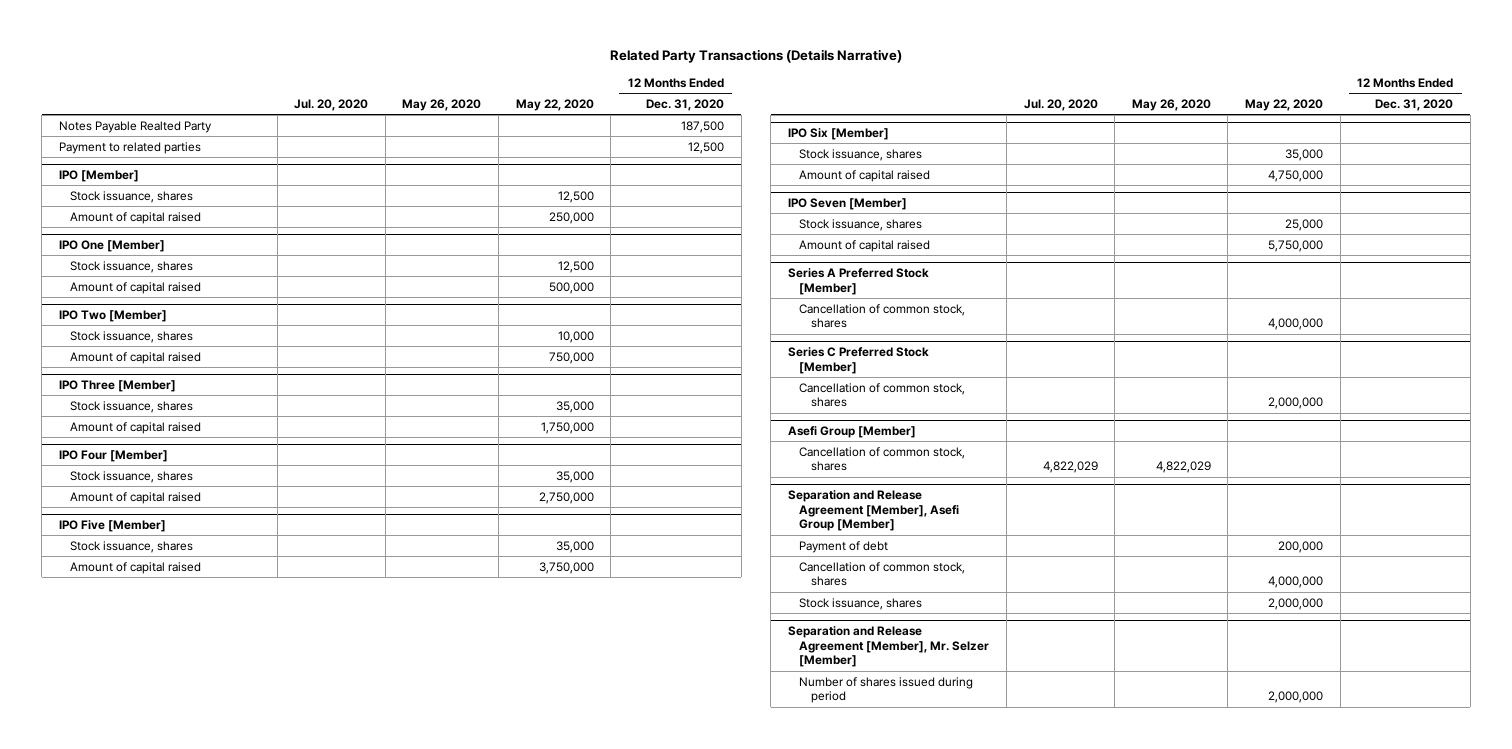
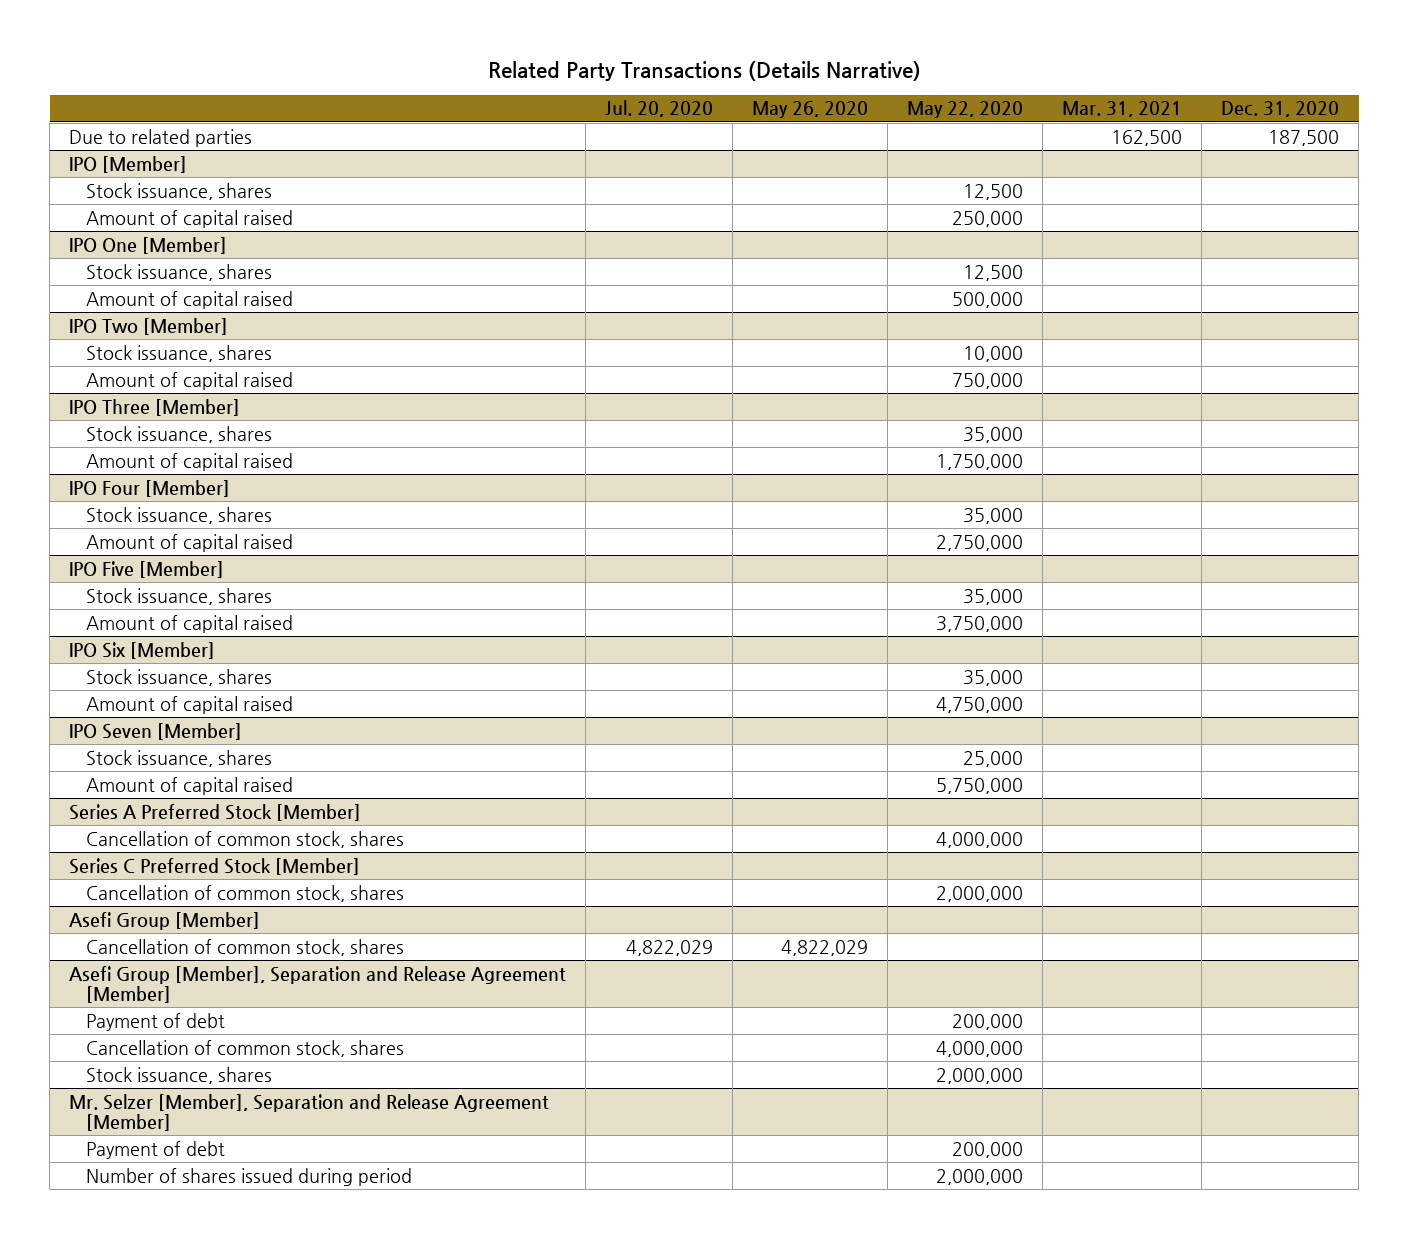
- | Jul. 20, 2020 | May 26, 2020 | May 22, 2020 | 12 Months Ended Dec. 31, 2020
+ | Jul. 20, 2020 | May 26, 2020 | May 22, 2020 | Mar. 31, 2021 | Dec. 31, 2020
- Notes Payable Realted Party | | | | 187,500
- Payment to related parties | | | | 12,500
+ Due to related parties | | | | 162,500 | 187,500
- Separation and Release Agreement [Member], Asefi Group [Member]
+ Asefi Group [Member], Separation and Release Agreement [Member]
- Separation and Release Agreement [Member], Mr. Selzer [Member]
+ Mr. Selzer [Member], Separation and Release Agreement [Member]
+ Payment of debt | | | 200,000 | |

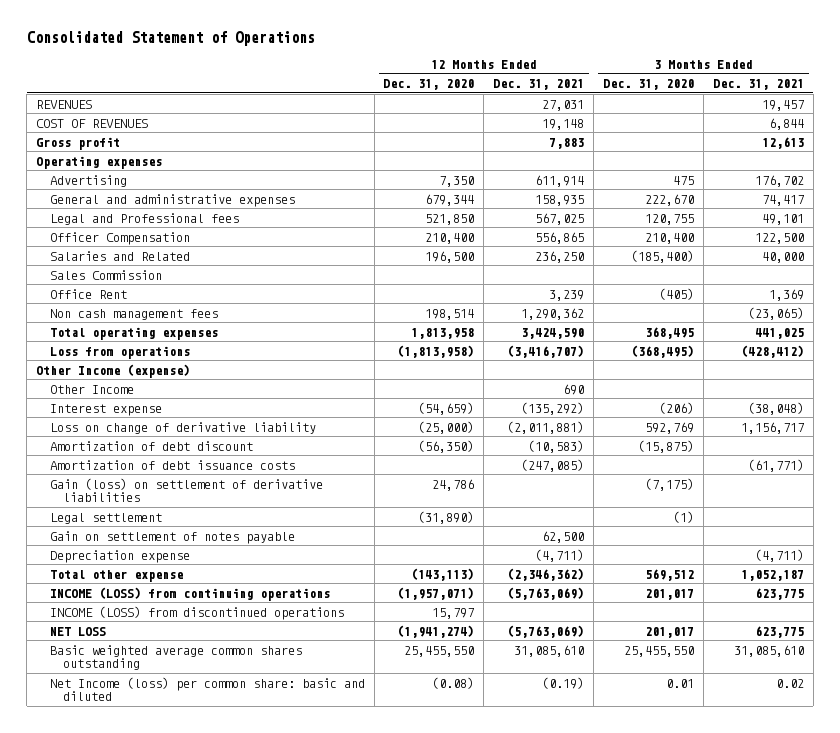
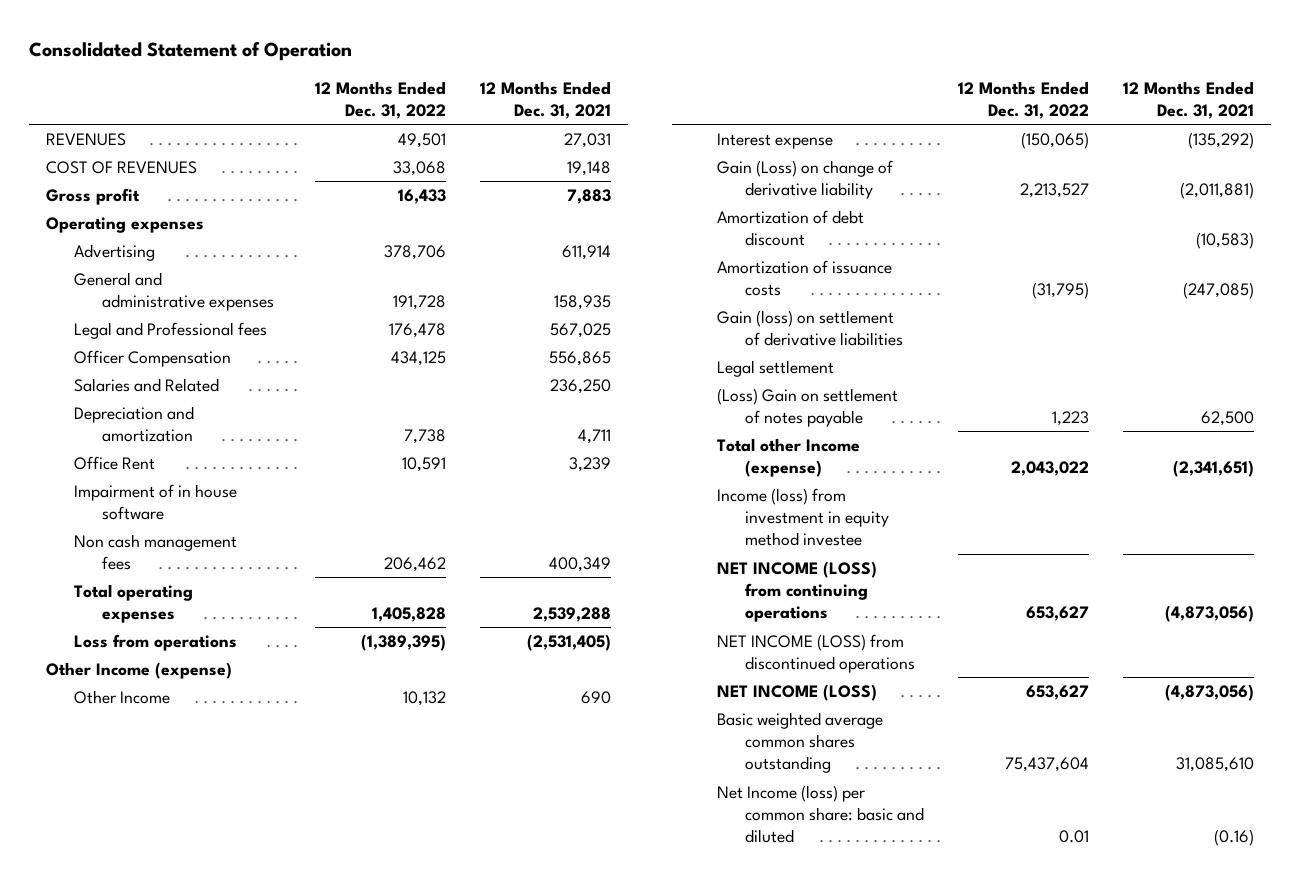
- Consolidated Statement of Operations
+ Consolidated Statement of Operation
- | 12 Months Ended Dec. 31, 2020 | 12 Months Ended Dec. 31, 2021 | 3 Months Ended Dec. 31, 2020 | 3 Months Ended Dec. 31, 2021
+ | 12 Months Ended Dec. 31, 2022 | 12 Months Ended Dec. 31, 2021
- Sales Commission
+ Depreciation and amortization | 7,738 | 4,711
- Non cash management fees | 198,514 | 1,290,362 | | (23,065)
- Total operating expenses | 1,813,958 | 3,424,590 | 368,495 | 441,025
- Loss from operations | (1,813,958) | (3,416,707) | (368,495) | (428,412)
+ Impairment of in house software
+ Non cash management fees | 206,462 | 400,349
+ Total operating expenses | 1,405,828 | 2,539,288
+ Loss from operations | (1,389,395) | (2,531,405)
- Loss on change of derivative liability | (25,000) | (2,011,881) | 592,769 | 1,156,717
+ Gain (Loss) on change of derivative liability | 2,213,527 | (2,011,881)
- Amortization of debt issuance costs | | (247,085) | | (61,771)
+ Amortization of issuance costs | (31,795) | (247,085)
- Gain on settlement of notes payable | | 62,500 | |
- Depreciation expense | | (4,711) | | (4,711)
- Total other expense | (143,113) | (2,346,362) | 569,512 | 1,052,187
- INCOME (LOSS) from continuing operations | (1,957,071) | (5,763,069) | 201,017 | 623,775
- INCOME (LOSS) from discontinued operations | 15,797 | | |
- NET LOSS | (1,941,274) | (5,763,069) | 201,017 | 623,775
+ (Loss) Gain on settlement of notes payable | 1,223 | 62,500
+ Total other Income (expense) | 2,043,022 | (2,341,651)
+ Income (loss) from investment in equity method investee
+ NET INCOME (LOSS) from continuing operations | 653,627 | (4,873,056)
+ NET INCOME (LOSS) from discontinued operations
+ NET INCOME (LOSS) | 653,627 | (4,873,056)
- Net Income (loss) per common share: basic and diluted | (0.08) | (0.19) | 0.01 | 0.02
+ Net Income (loss) per common share: basic and diluted | 0.01 | (0.16)

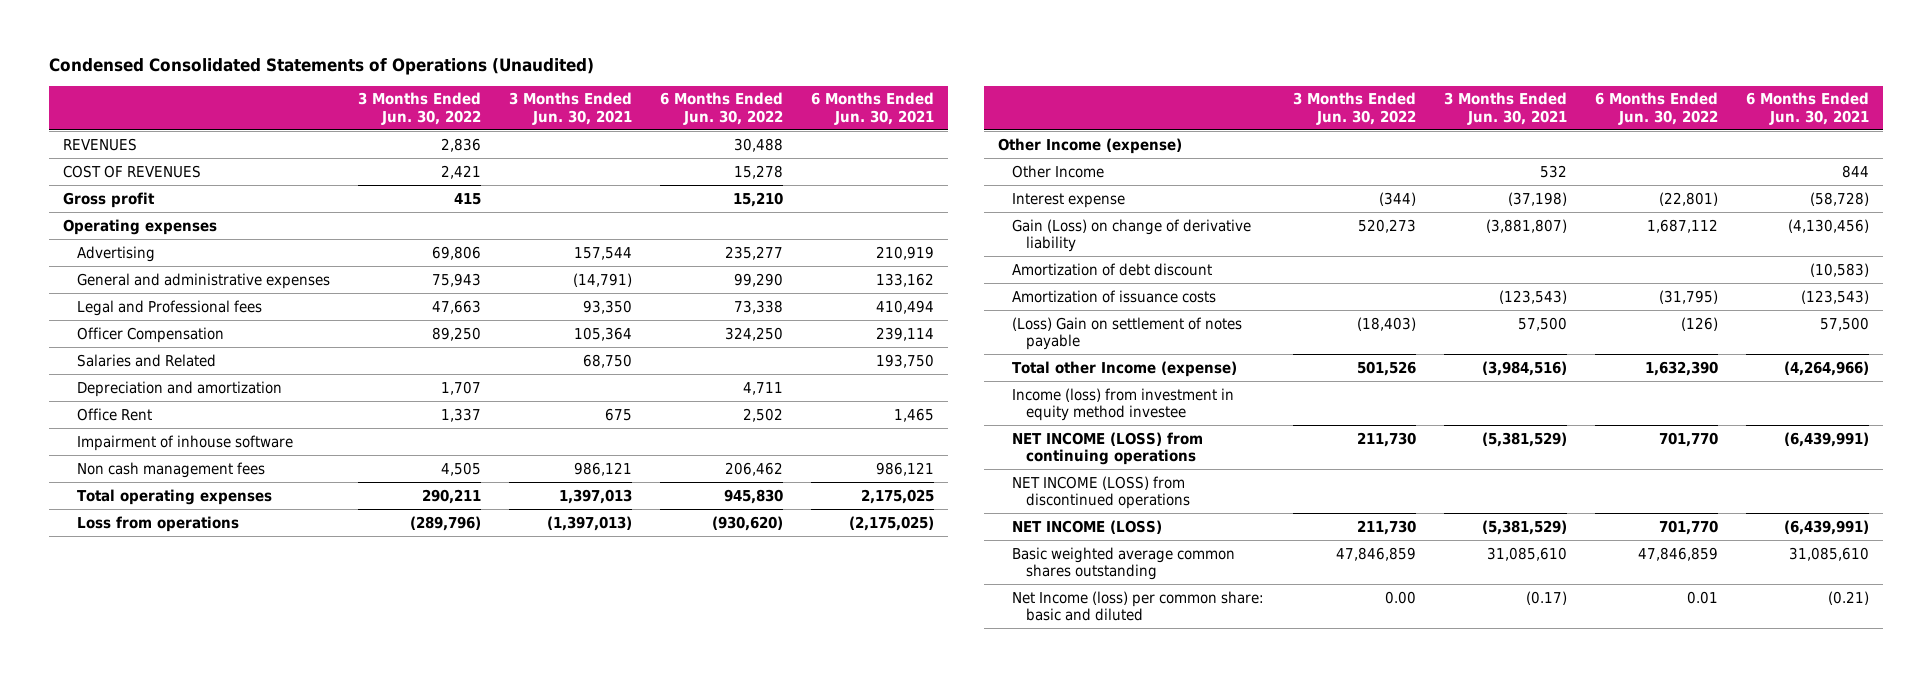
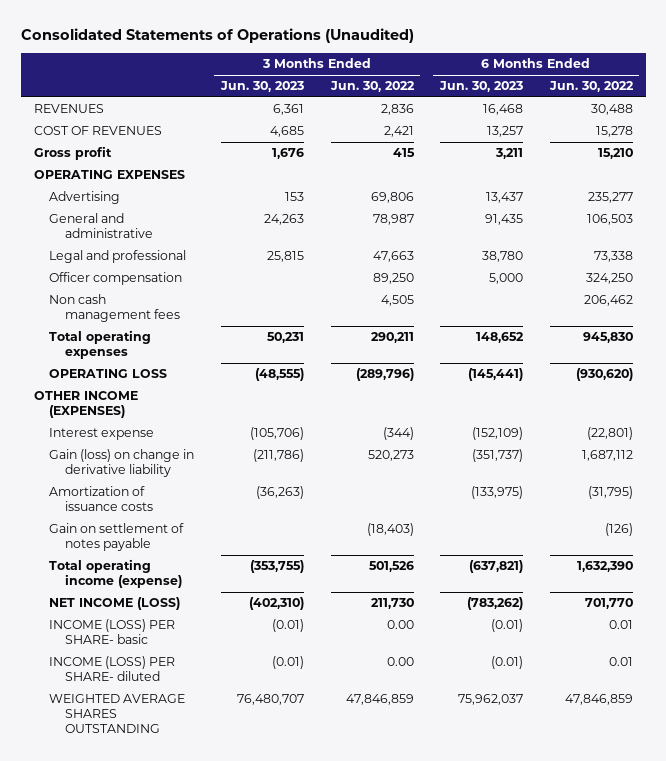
- Condensed Consolidated Statements of Operations (Unaudited)
+ Consolidated Statements of Operations (Unaudited)
- | 3 Months Ended Jun. 30, 2022 | 3 Months Ended Jun. 30, 2021 | 6 Months Ended Jun. 30, 2022 | 6 Months Ended Jun. 30, 2021
+ | 3 Months Ended Jun. 30, 2023 | 3 Months Ended Jun. 30, 2022 | 6 Months Ended Jun. 30, 2023 | 6 Months Ended Jun. 30, 2022
- Operating expenses
+ OPERATING EXPENSES
- General and administrative expenses | 75,943 | (14,791) | 99,290 | 133,162
- Legal and Professional fees | 47,663 | 93,350 | 73,338 | 410,494
- Officer Compensation | 89,250 | 105,364 | 324,250 | 239,114
- Salaries and Related | | 68,750 | | 193,750
- Depreciation and amortization | 1,707 | | 4,711 |
- Office Rent | 1,337 | 675 | 2,502 | 1,465
- Impairment of inhouse software
+ General and administrative | 24,263 | 78,987 | 91,435 | 106,503
+ Legal and professional | 25,815 | 47,663 | 38,780 | 73,338
+ Officer compensation | | 89,250 | 5,000 | 324,250
- Loss from operations | (289,796) | (1,397,013) | (930,620) | (2,175,025)
- Other Income (expense)
- Other Income | | 532 | | 844
+ OPERATING LOSS | (48,555) | (289,796) | (145,441) | (930,620)
+ OTHER INCOME (EXPENSES)
- Gain (Loss) on change of derivative liability | 520,273 | (3,881,807) | 1,687,112 | (4,130,456)
- Amortization of debt discount | | | | (10,583)
+ Gain (loss) on change in derivative liability | (211,786) | 520,273 | (351,737) | 1,687,112
- (Loss) Gain on settlement of notes payable | (18,403) | 57,500 | (126) | 57,500
- Total other Income (expense) | 501,526 | (3,984,516) | 1,632,390 | (4,264,966)
- Income (loss) from investment in equity method investee
- NET INCOME (LOSS) from continuing operations | 211,730 | (5,381,529) | 701,770 | (6,439,991)
- NET INCOME (LOSS) from discontinued operations
+ Gain on settlement of notes payable | | (18,403) | | (126)
+ Total operating income (expense) | (353,755) | 501,526 | (637,821) | 1,632,390
- Basic weighted average common shares outstanding | 47,846,859 | 31,085,610 | 47,846,859 | 31,085,610
- Net Income (loss) per common share: basic and diluted | 0.00 | (0.17) | 0.01 | (0.21)
+ INCOME (LOSS) PER SHARE- basic | (0.01) | 0.00 | (0.01) | 0.01
+ INCOME (LOSS) PER SHARE- diluted | (0.01) | 0.00 | (0.01) | 0.01
+ WEIGHTED AVERAGE SHARES OUTSTANDING | 76,480,707 | 47,846,859 | 75,962,037 | 47,846,859

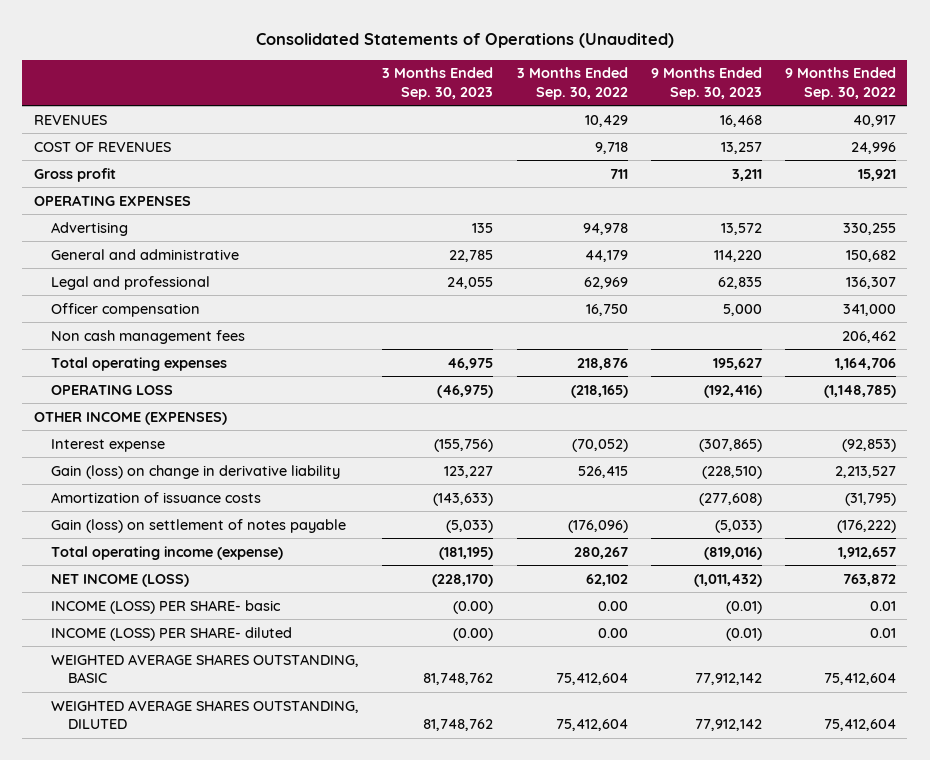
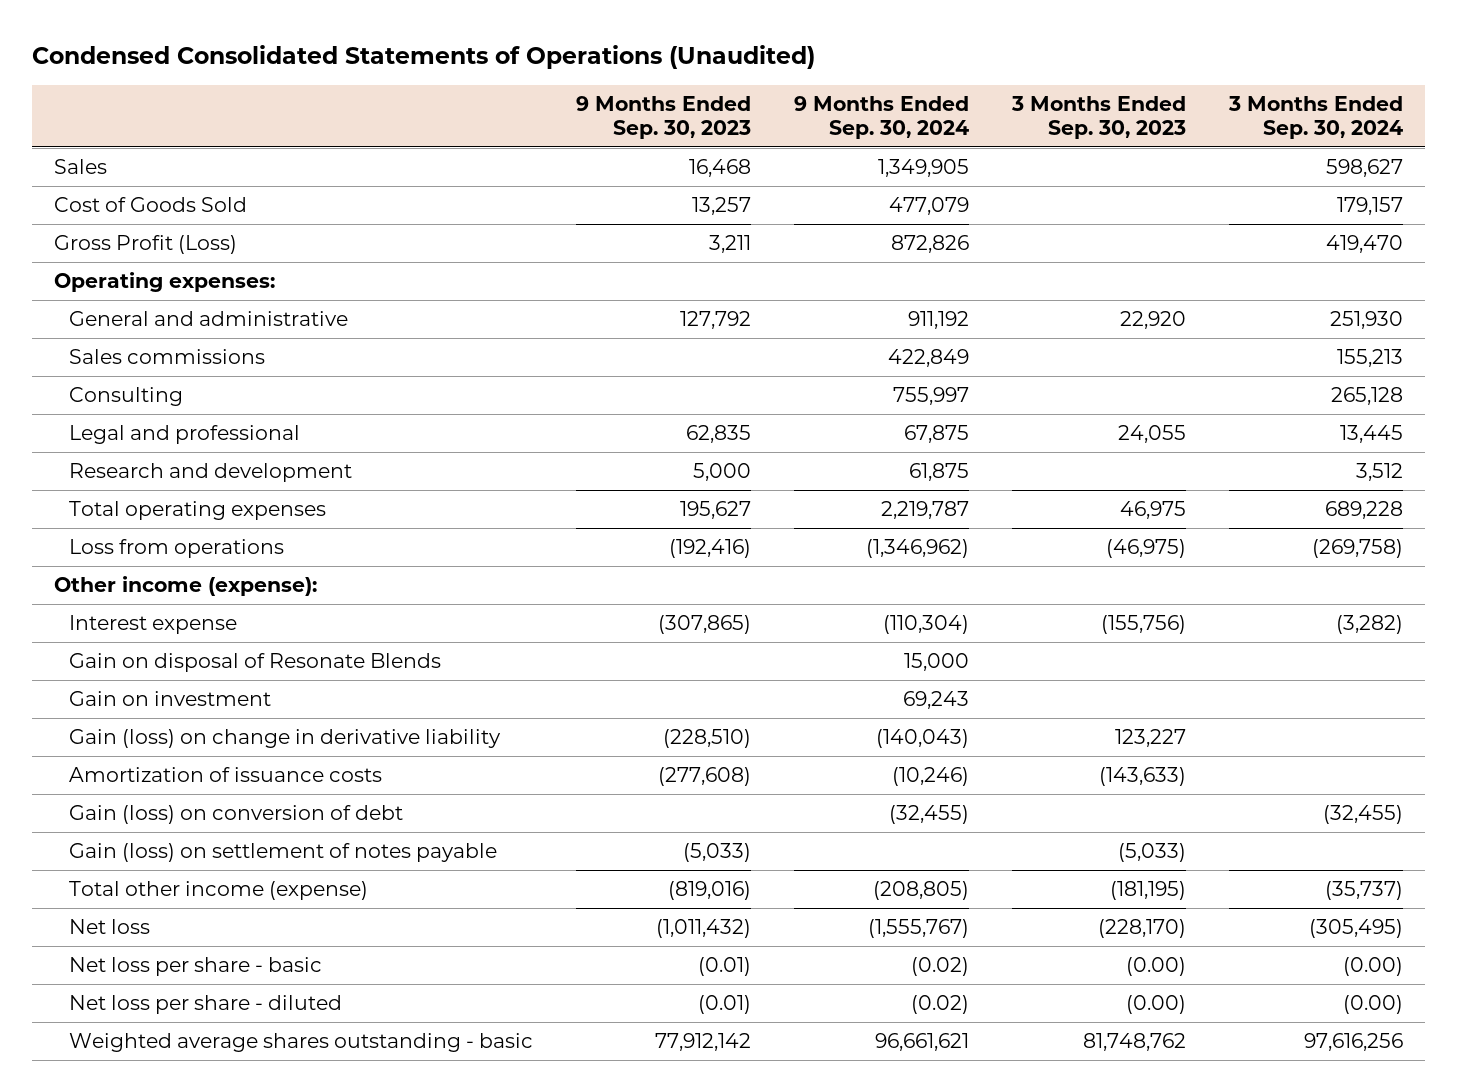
- Consolidated Statements of Operations (Unaudited)
+ Condensed Consolidated Statements of Operations (Unaudited)
- | 3 Months Ended Sep. 30, 2023 | 3 Months Ended Sep. 30, 2022 | 9 Months Ended Sep. 30, 2023 | 9 Months Ended Sep. 30, 2022
+ | 9 Months Ended Sep. 30, 2023 | 9 Months Ended Sep. 30, 2024 | 3 Months Ended Sep. 30, 2023 | 3 Months Ended Sep. 30, 2024
- REVENUES | | 10,429 | 16,468 | 40,917
- COST OF REVENUES | | 9,718 | 13,257 | 24,996
- Gross profit | | 711 | 3,211 | 15,921
- OPERATING EXPENSES
- Advertising | 135 | 94,978 | 13,572 | 330,255
- General and administrative | 22,785 | 44,179 | 114,220 | 150,682
+ Sales | 16,468 | 1,349,905 | | 598,627
+ Cost of Goods Sold | 13,257 | 477,079 | | 179,157
+ Gross Profit (Loss) | 3,211 | 872,826 | | 419,470
+ Operating expenses:
+ General and administrative | 127,792 | 911,192 | 22,920 | 251,930
+ Sales commissions | | 422,849 | | 155,213
+ Consulting | | 755,997 | | 265,128
- Officer compensation | | 16,750 | 5,000 | 341,000
- Non cash management fees | | | | 206,462
+ Research and development | 5,000 | 61,875 | | 3,512
- OPERATING LOSS | (46,975) | (218,165) | (192,416) | (1,148,785)
- OTHER INCOME (EXPENSES)
+ Loss from operations | (192,416) | (1,346,962) | (46,975) | (269,758)
+ Other income (expense):
+ Gain on disposal of Resonate Blends | | 15,000 | |
+ Gain on investment | | 69,243 | |
+ Gain (loss) on conversion of debt | | (32,455) | | (32,455)
- Total operating income (expense) | (181,195) | 280,267 | (819,016) | 1,912,657
- NET INCOME (LOSS) | (228,170) | 62,102 | (1,011,432) | 763,872
- INCOME (LOSS) PER SHARE- basic | (0.00) | 0.00 | (0.01) | 0.01
- INCOME (LOSS) PER SHARE- diluted | (0.00) | 0.00 | (0.01) | 0.01
- WEIGHTED AVERAGE SHARES OUTSTANDING, BASIC | 81,748,762 | 75,412,604 | 77,912,142 | 75,412,604
- WEIGHTED AVERAGE SHARES OUTSTANDING, DILUTED | 81,748,762 | 75,412,604 | 77,912,142 | 75,412,604
+ Total other income (expense) | (819,016) | (208,805) | (181,195) | (35,737)
+ Net loss | (1,011,432) | (1,555,767) | (228,170) | (305,495)
+ Net loss per share - basic | (0.01) | (0.02) | (0.00) | (0.00)
+ Net loss per share - diluted | (0.01) | (0.02) | (0.00) | (0.00)
+ Weighted average shares outstanding - basic | 77,912,142 | 96,661,621 | 81,748,762 | 97,616,256

